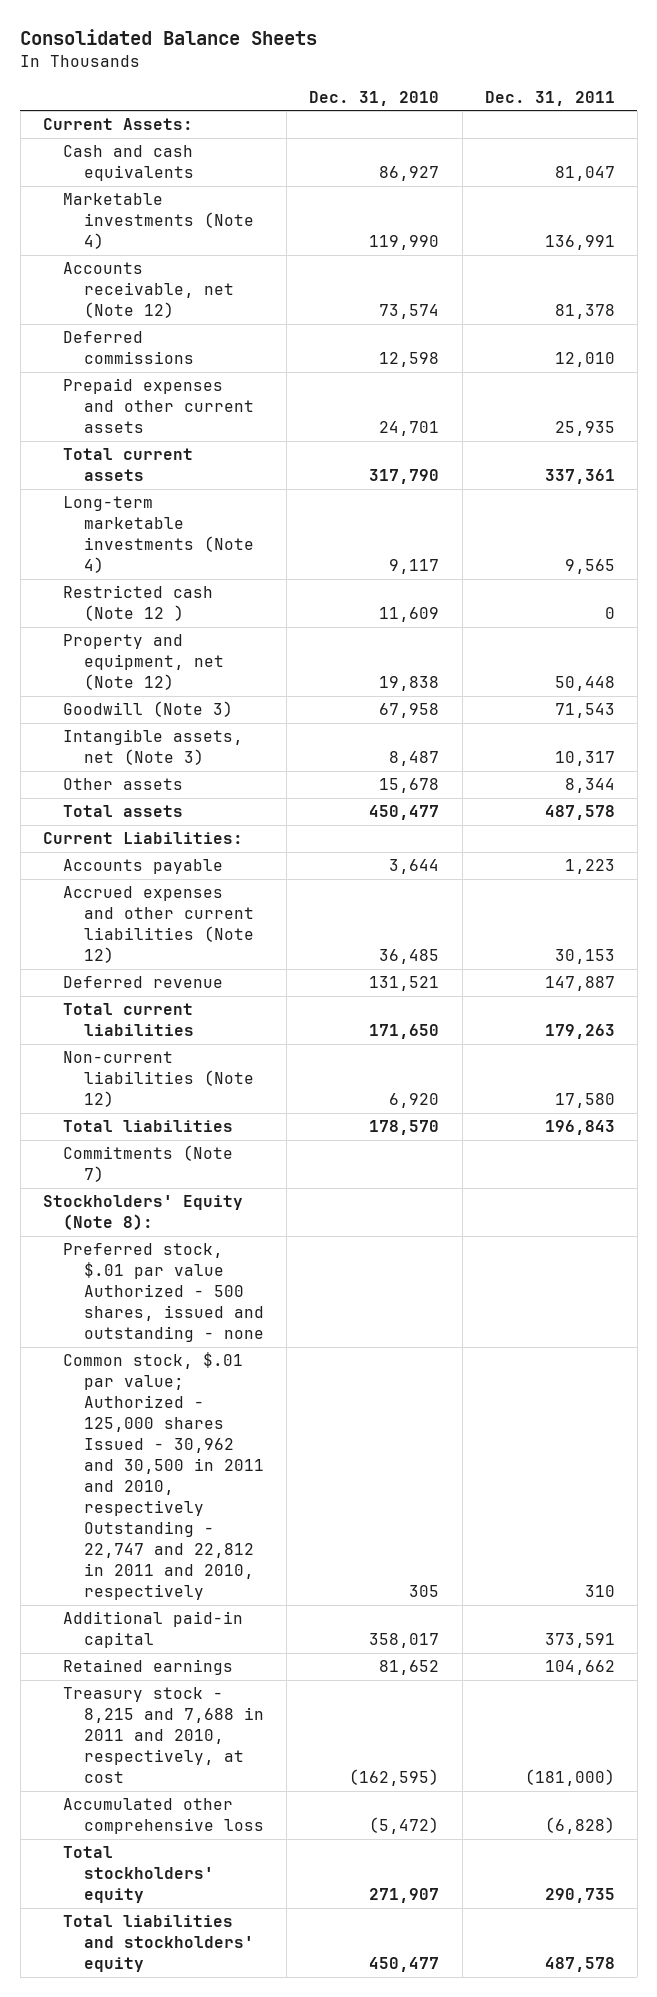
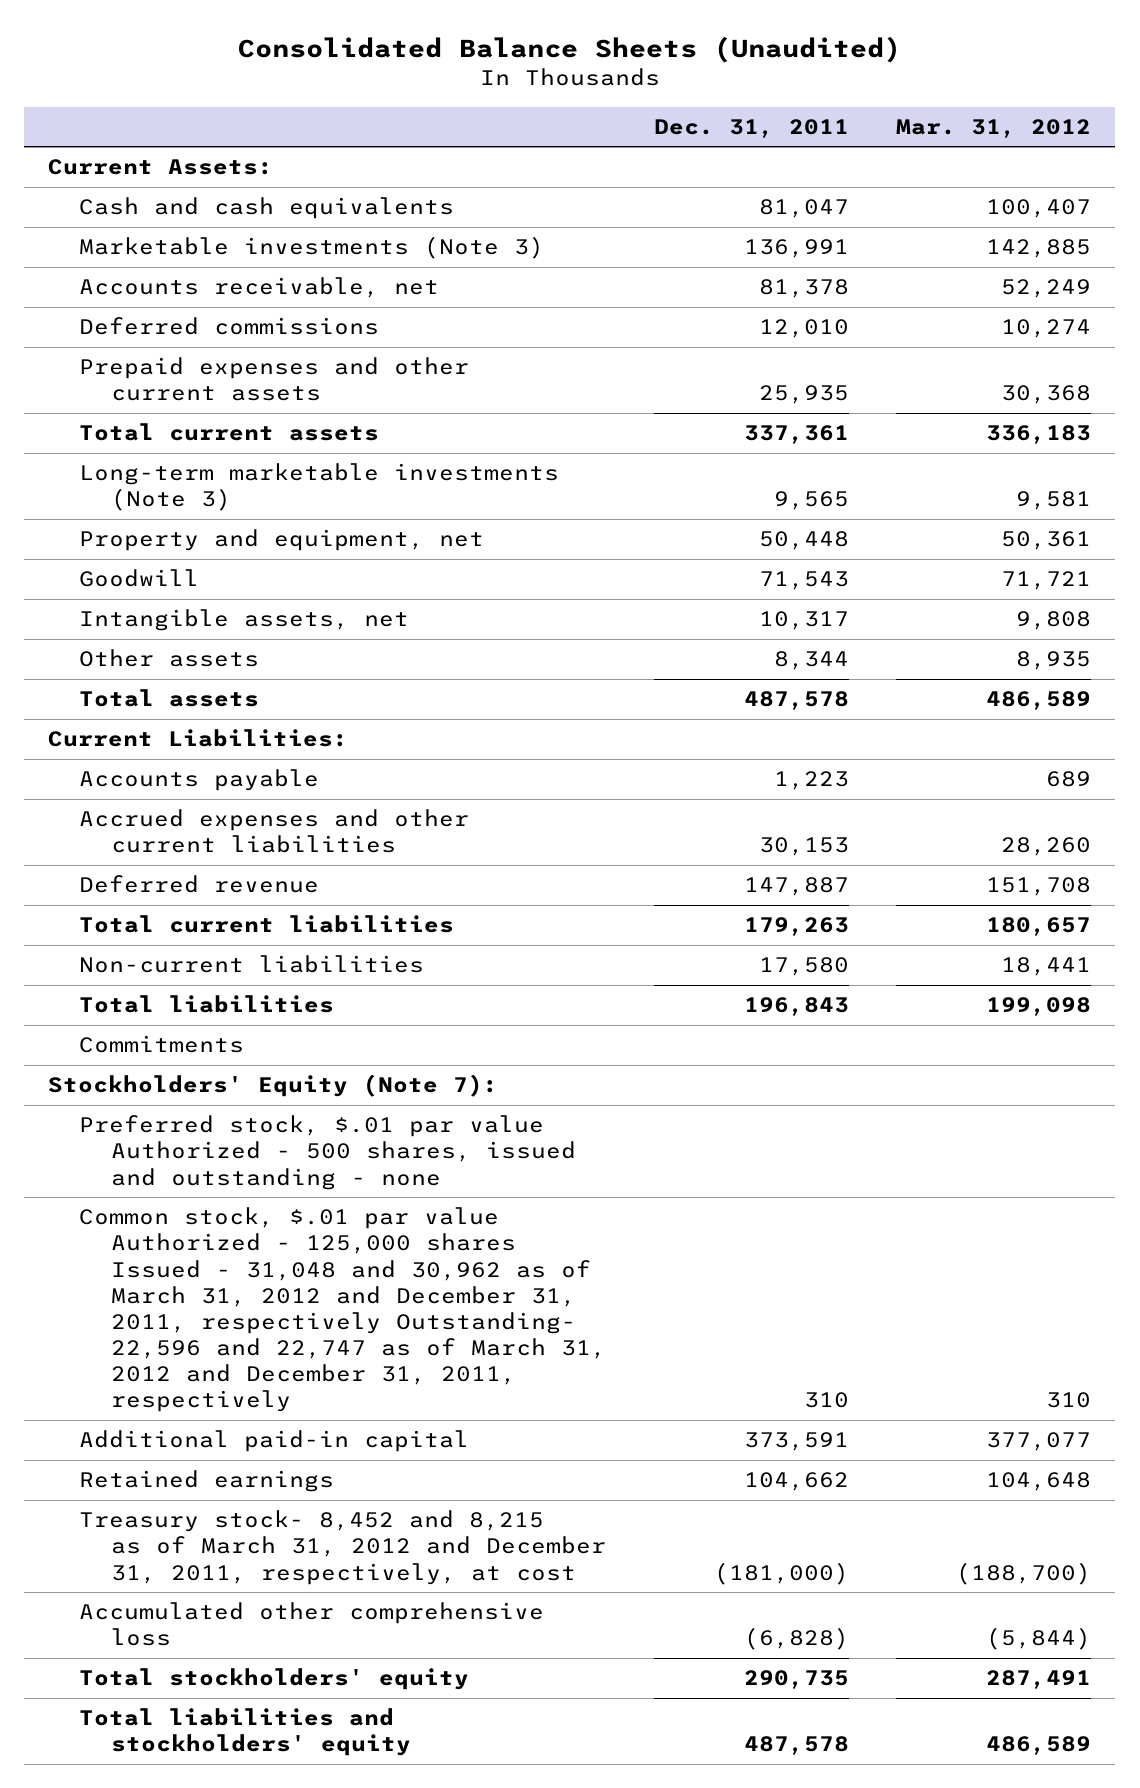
- Consolidated Balance Sheets
+ Consolidated Balance Sheets (Unaudited)
- | Dec. 31, 2010 | Dec. 31, 2011
+ | Dec. 31, 2011 | Mar. 31, 2012
- Marketable investments (Note 4) | 119,990 | 136,991
- Accounts receivable, net (Note 12) | 73,574 | 81,378
+ Marketable investments (Note 3) | 136,991 | 142,885
+ Accounts receivable, net | 81,378 | 52,249
- Long-term marketable investments (Note 4) | 9,117 | 9,565
- Restricted cash (Note 12 ) | 11,609 | 0
- Property and equipment, net (Note 12) | 19,838 | 50,448
- Goodwill (Note 3) | 67,958 | 71,543
- Intangible assets, net (Note 3) | 8,487 | 10,317
+ Long-term marketable investments (Note 3) | 9,565 | 9,581
+ Property and equipment, net | 50,448 | 50,361
+ Goodwill | 71,543 | 71,721
+ Intangible assets, net | 10,317 | 9,808
- Accrued expenses and other current liabilities (Note 12) | 36,485 | 30,153
+ Accrued expenses and other current liabilities | 30,153 | 28,260
- Non-current liabilities (Note 12) | 6,920 | 17,580
+ Non-current liabilities | 17,580 | 18,441
- Commitments (Note 7)
- Stockholders' Equity (Note 8):
+ Commitments
+ Stockholders' Equity (Note 7):
- Common stock, $.01 par value; Authorized - 125,000 shares Issued - 30,962 and 30,500 in 2011 and 2010, respectively Outstanding - 22,747 and 22,812 in 2011 and 2010, respectively | 305 | 310
+ Common stock, $.01 par value Authorized - 125,000 shares Issued - 31,048 and 30,962 as of March 31, 2012 and December 31, 2011, respectively Outstanding- 22,596 and 22,747 as of March 31, 2012 and December 31, 2011, respectively | 310 | 310
- Treasury stock - 8,215 and 7,688 in 2011 and 2010, respectively, at cost | (162,595) | (181,000)
+ Treasury stock- 8,452 and 8,215 as of March 31, 2012 and December 31, 2011, respectively, at cost | (181,000) | (188,700)

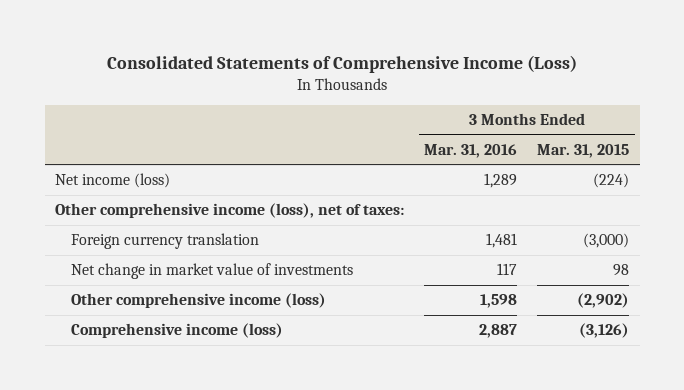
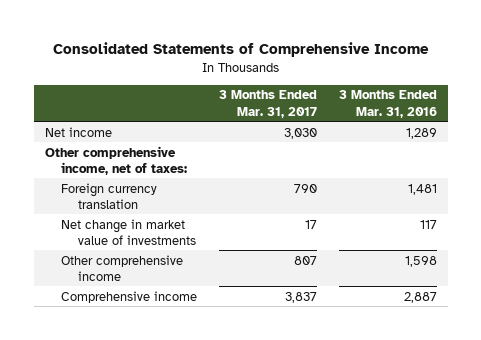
- Consolidated Statements of Comprehensive Income (Loss)
+ Consolidated Statements of Comprehensive Income
- | 3 Months Ended Mar. 31, 2016 | 3 Months Ended Mar. 31, 2015
+ | 3 Months Ended Mar. 31, 2017 | 3 Months Ended Mar. 31, 2016
- Net income (loss) | 1,289 | (224)
- Other comprehensive income (loss), net of taxes:
+ Net income | 3,030 | 1,289
+ Other comprehensive income, net of taxes:
- Other comprehensive income (loss) | 1,598 | (2,902)
- Comprehensive income (loss) | 2,887 | (3,126)
+ Other comprehensive income | 807 | 1,598
+ Comprehensive income | 3,837 | 2,887

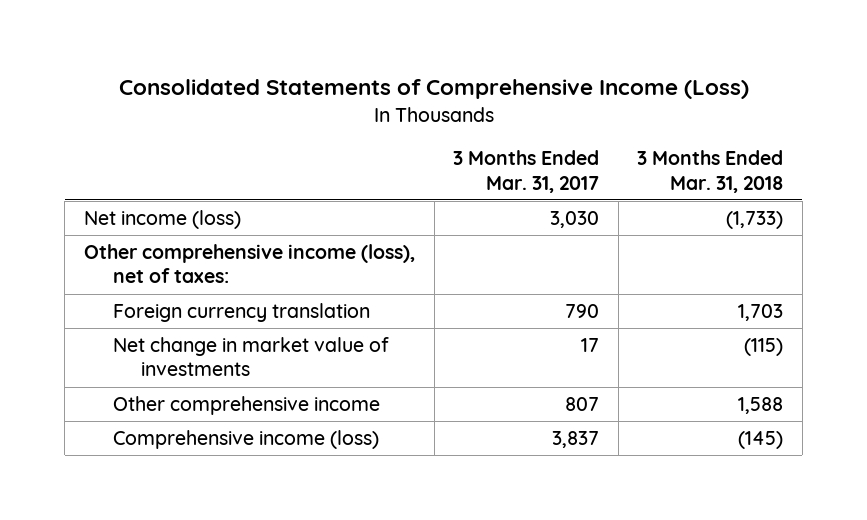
- Consolidated Statements of Comprehensive Income
+ Consolidated Statements of Comprehensive Income (Loss)
- | 3 Months Ended Mar. 31, 2017 | 3 Months Ended Mar. 31, 2016
+ | 3 Months Ended Mar. 31, 2017 | 3 Months Ended Mar. 31, 2018
- Net income | 3,030 | 1,289
- Other comprehensive income, net of taxes:
+ Net income (loss) | 3,030 | (1,733)
+ Other comprehensive income (loss), net of taxes:
- Comprehensive income | 3,837 | 2,887
+ Comprehensive income (loss) | 3,837 | (145)

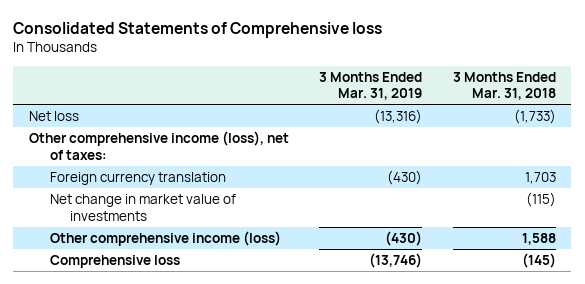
- Consolidated Statements of Comprehensive Income (Loss)
+ Consolidated Statements of Comprehensive loss
- | 3 Months Ended Mar. 31, 2017 | 3 Months Ended Mar. 31, 2018
+ | 3 Months Ended Mar. 31, 2019 | 3 Months Ended Mar. 31, 2018
- Net income (loss) | 3,030 | (1,733)
+ Net loss | (13,316) | (1,733)
- Other comprehensive income | 807 | 1,588
- Comprehensive income (loss) | 3,837 | (145)
+ Other comprehensive income (loss) | (430) | 1,588
+ Comprehensive loss | (13,746) | (145)

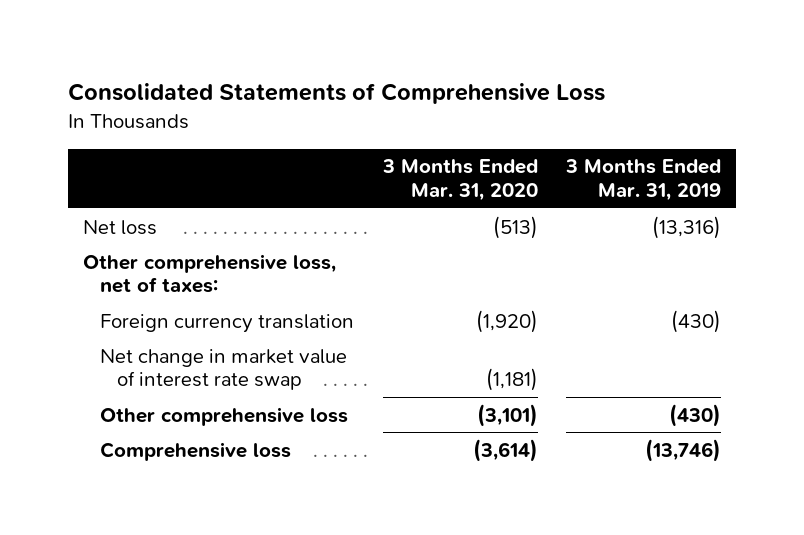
- Consolidated Statements of Comprehensive loss
+ Consolidated Statements of Comprehensive Loss
- | 3 Months Ended Mar. 31, 2019 | 3 Months Ended Mar. 31, 2018
+ | 3 Months Ended Mar. 31, 2020 | 3 Months Ended Mar. 31, 2019
- Other comprehensive income (loss), net of taxes:
+ Other comprehensive loss, net of taxes:
- Net change in market value of investments | | (115)
- Other comprehensive income (loss) | (430) | 1,588
+ Net change in market value of interest rate swap | (1,181) |
+ Other comprehensive loss | (3,101) | (430)

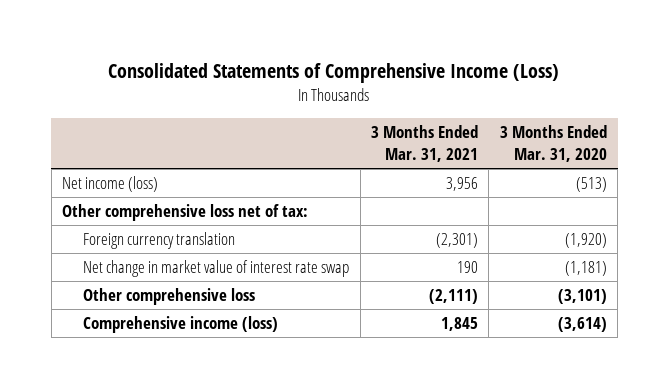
- Consolidated Statements of Comprehensive Loss
+ Consolidated Statements of Comprehensive Income (Loss)
- | 3 Months Ended Mar. 31, 2020 | 3 Months Ended Mar. 31, 2019
+ | 3 Months Ended Mar. 31, 2021 | 3 Months Ended Mar. 31, 2020
- Net loss | (513) | (13,316)
- Other comprehensive loss, net of taxes:
+ Net income (loss) | 3,956 | (513)
+ Other comprehensive loss net of tax:
- Comprehensive loss | (3,614) | (13,746)
+ Comprehensive income (loss) | 1,845 | (3,614)

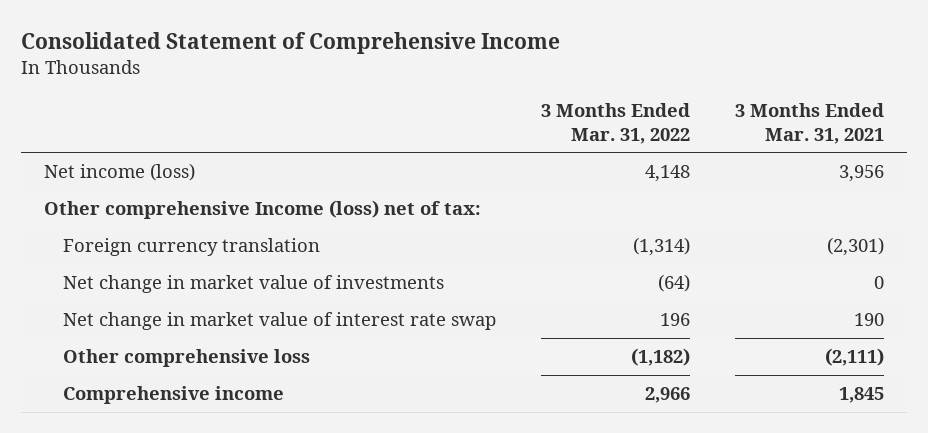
- Consolidated Statements of Comprehensive Income (Loss)
+ Consolidated Statement of Comprehensive Income
- | 3 Months Ended Mar. 31, 2021 | 3 Months Ended Mar. 31, 2020
+ | 3 Months Ended Mar. 31, 2022 | 3 Months Ended Mar. 31, 2021
- Other comprehensive loss net of tax:
+ Other comprehensive Income (loss) net of tax:
+ Net change in market value of investments | (64) | 0
- Comprehensive income (loss) | 1,845 | (3,614)
+ Comprehensive income | 2,966 | 1,845

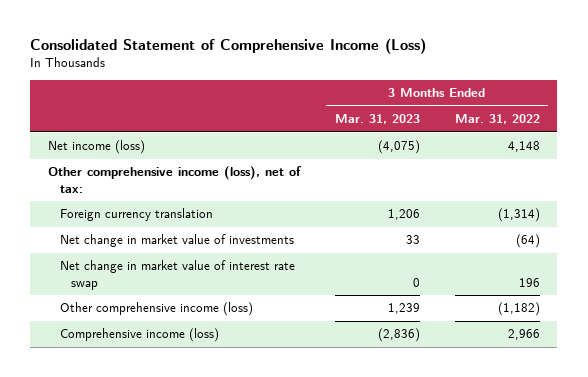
- Consolidated Statement of Comprehensive Income
+ Consolidated Statement of Comprehensive Income (Loss)
- | 3 Months Ended Mar. 31, 2022 | 3 Months Ended Mar. 31, 2021
+ | 3 Months Ended Mar. 31, 2023 | 3 Months Ended Mar. 31, 2022
- Other comprehensive Income (loss) net of tax:
+ Other comprehensive income (loss), net of tax:
- Other comprehensive loss | (1,182) | (2,111)
- Comprehensive income | 2,966 | 1,845
+ Other comprehensive income (loss) | 1,239 | (1,182)
+ Comprehensive income (loss) | (2,836) | 2,966

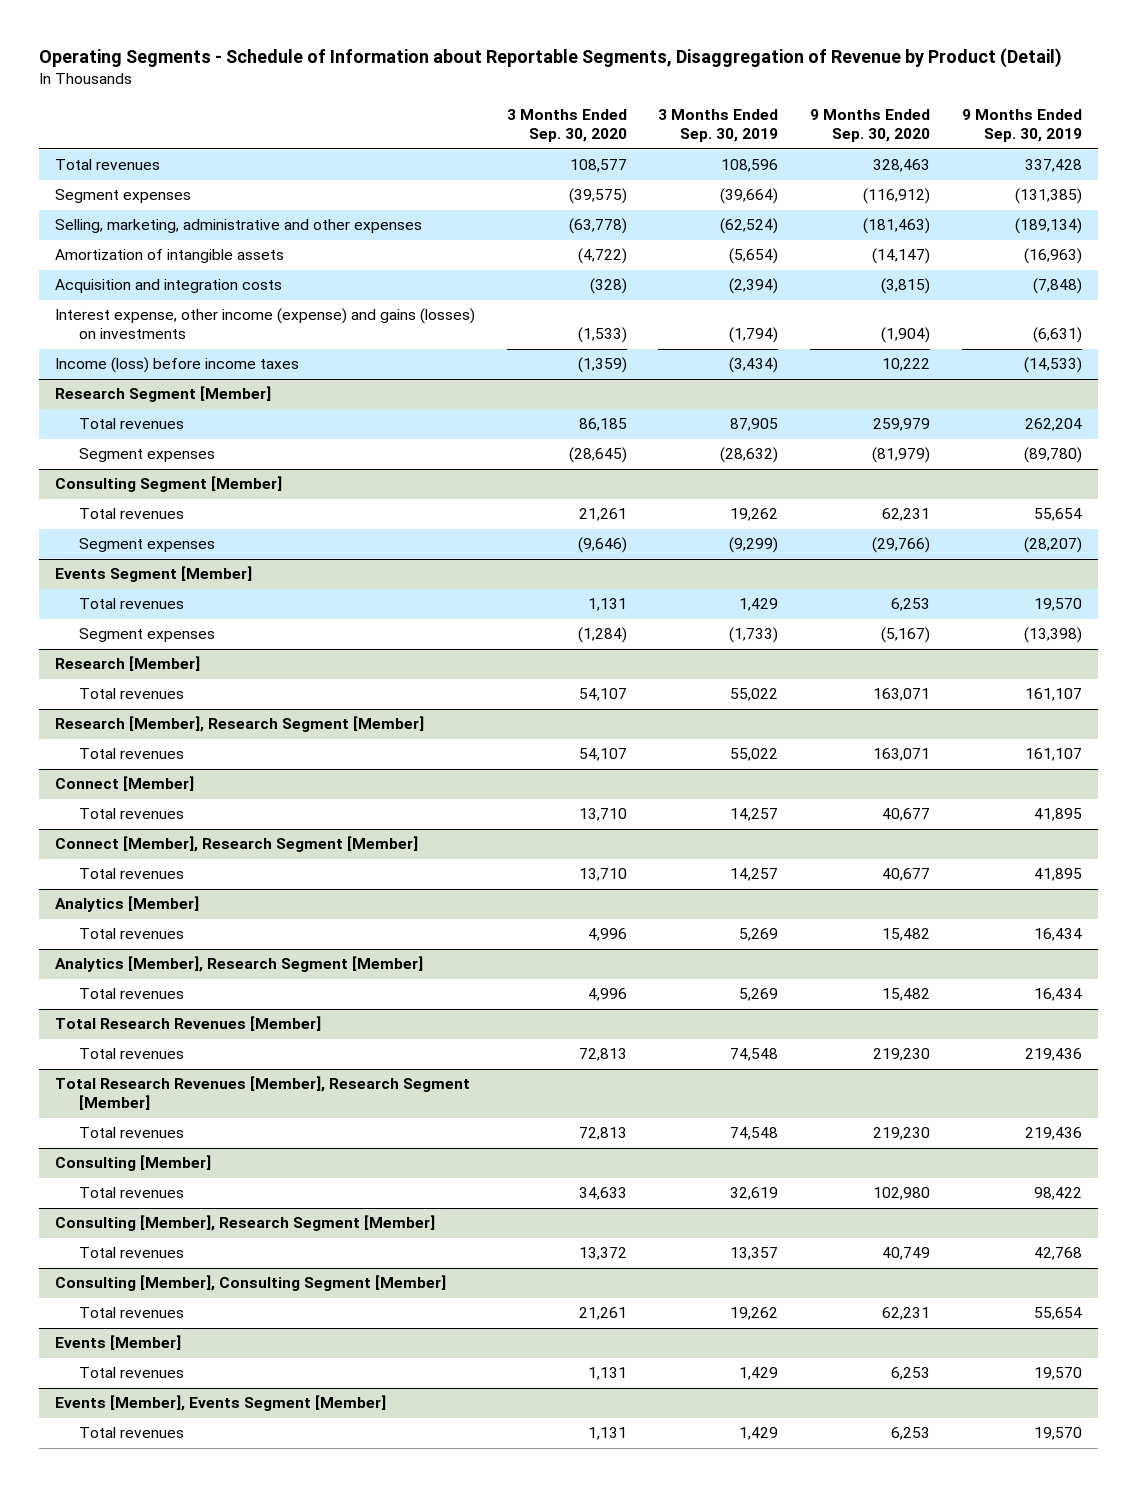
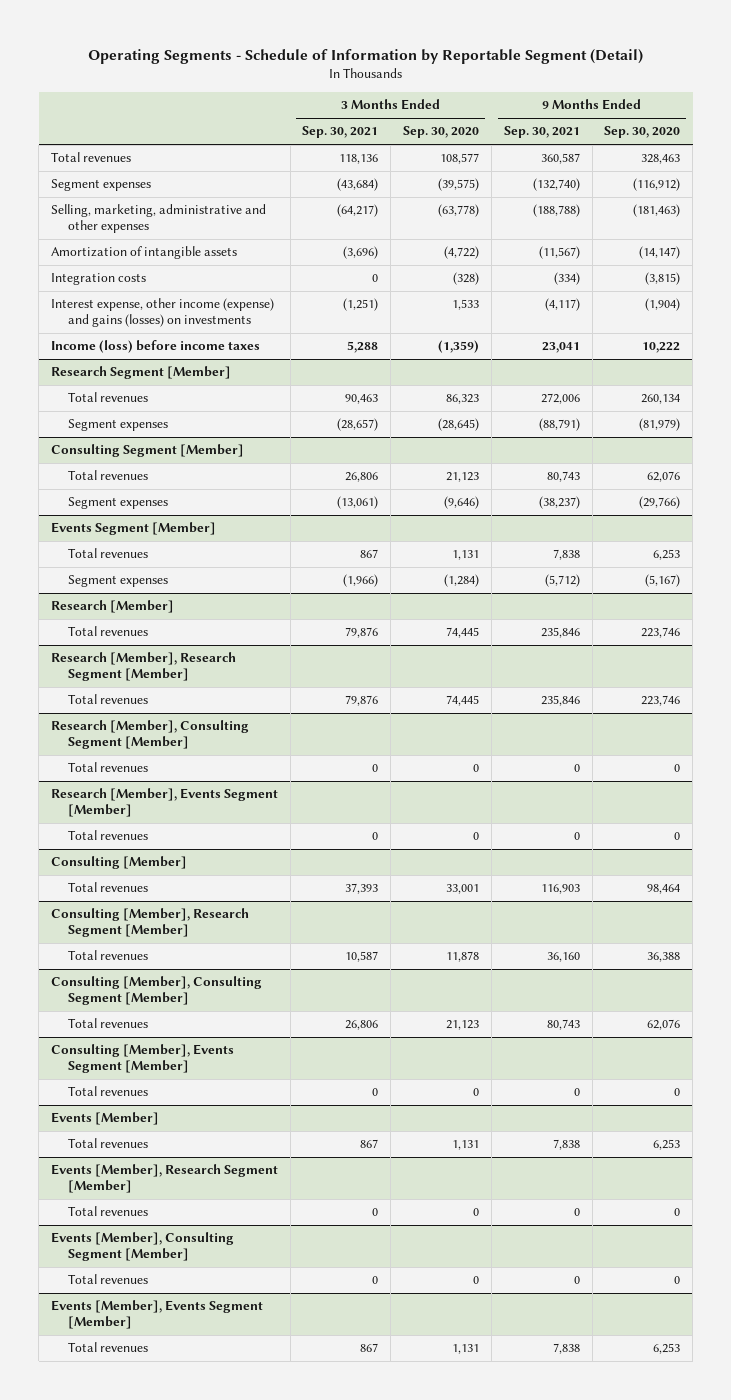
- Operating Segments - Schedule of Information about Reportable Segments, Disaggregation of Revenue by Product (Detail)
+ Operating Segments - Schedule of Information by Reportable Segment (Detail)
- | 3 Months Ended Sep. 30, 2020 | 3 Months Ended Sep. 30, 2019 | 9 Months Ended Sep. 30, 2020 | 9 Months Ended Sep. 30, 2019
+ | 3 Months Ended Sep. 30, 2021 | 3 Months Ended Sep. 30, 2020 | 9 Months Ended Sep. 30, 2021 | 9 Months Ended Sep. 30, 2020
- Acquisition and integration costs | (328) | (2,394) | (3,815) | (7,848)
- Interest expense, other income (expense) and gains (losses) on investments | (1,533) | (1,794) | (1,904) | (6,631)
+ Integration costs | 0 | (328) | (334) | (3,815)
+ Interest expense, other income (expense) and gains (losses) on investments | (1,251) | 1,533 | (4,117) | (1,904)
@ Research Segment [Member]
- Total revenues | 86,185 | 87,905 | 259,979 | 262,204
+ Total revenues | 90,463 | 86,323 | 272,006 | 260,134
@ Consulting Segment [Member]
- Total revenues | 21,261 | 19,262 | 62,231 | 55,654
+ Total revenues | 26,806 | 21,123 | 80,743 | 62,076
@ Research [Member]
- Total revenues | 54,107 | 55,022 | 163,071 | 161,107
+ Total revenues | 79,876 | 74,445 | 235,846 | 223,746
@ Research [Member], Research Segment [Member]
- Total revenues | 54,107 | 55,022 | 163,071 | 161,107
- Connect [Member]
- Total revenues | 13,710 | 14,257 | 40,677 | 41,895
- Connect [Member], Research Segment [Member]
- Total revenues | 13,710 | 14,257 | 40,677 | 41,895
- Analytics [Member]
- Total revenues | 4,996 | 5,269 | 15,482 | 16,434
- Analytics [Member], Research Segment [Member]
- Total revenues | 4,996 | 5,269 | 15,482 | 16,434
- Total Research Revenues [Member]
- Total revenues | 72,813 | 74,548 | 219,230 | 219,436
- Total Research Revenues [Member], Research Segment [Member]
- Total revenues | 72,813 | 74,548 | 219,230 | 219,436
@ Research [Member], Research Segment [Member]
+ Total revenues | 79,876 | 74,445 | 235,846 | 223,746
+ Research [Member], Consulting Segment [Member]
+ Total revenues | 0 | 0 | 0 | 0
+ Research [Member], Events Segment [Member]
+ Total revenues | 0 | 0 | 0 | 0
@ Consulting [Member]
- Total revenues | 34,633 | 32,619 | 102,980 | 98,422
+ Total revenues | 37,393 | 33,001 | 116,903 | 98,464
@ Consulting [Member], Research Segment [Member]
- Total revenues | 13,372 | 13,357 | 40,749 | 42,768
+ Total revenues | 10,587 | 11,878 | 36,160 | 36,388
@ Consulting [Member], Consulting Segment [Member]
- Total revenues | 21,261 | 19,262 | 62,231 | 55,654
+ Total revenues | 26,806 | 21,123 | 80,743 | 62,076
+ Consulting [Member], Events Segment [Member]
+ Total revenues | 0 | 0 | 0 | 0
+ Events [Member], Research Segment [Member]
+ Total revenues | 0 | 0 | 0 | 0
+ Events [Member], Consulting Segment [Member]
+ Total revenues | 0 | 0 | 0 | 0

